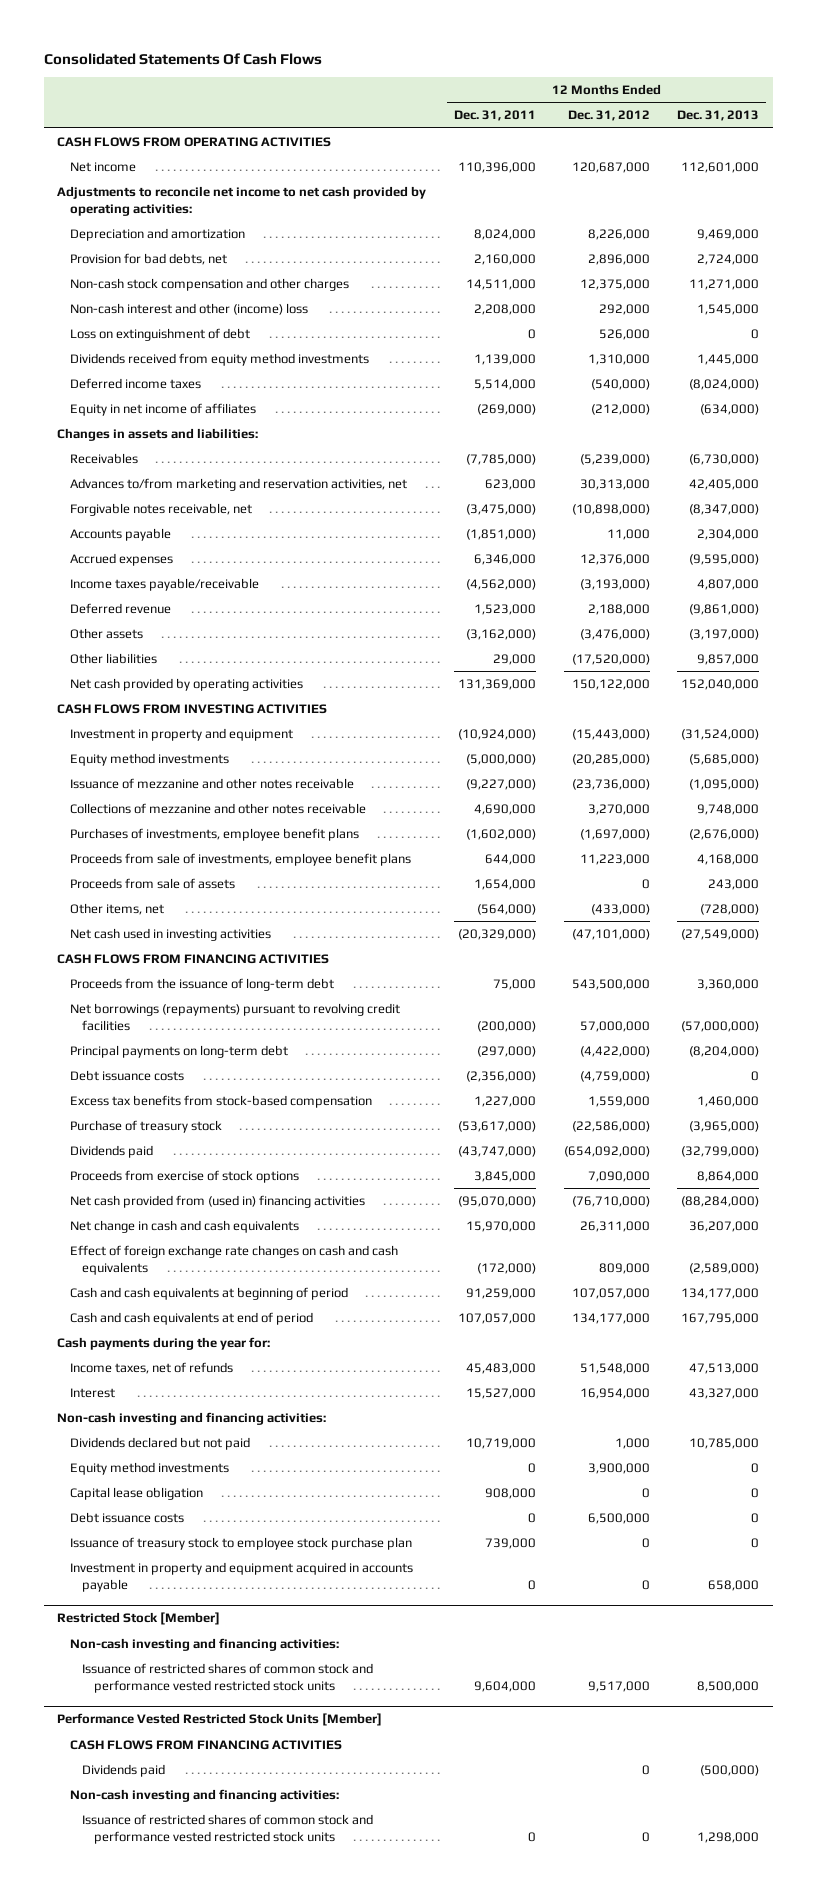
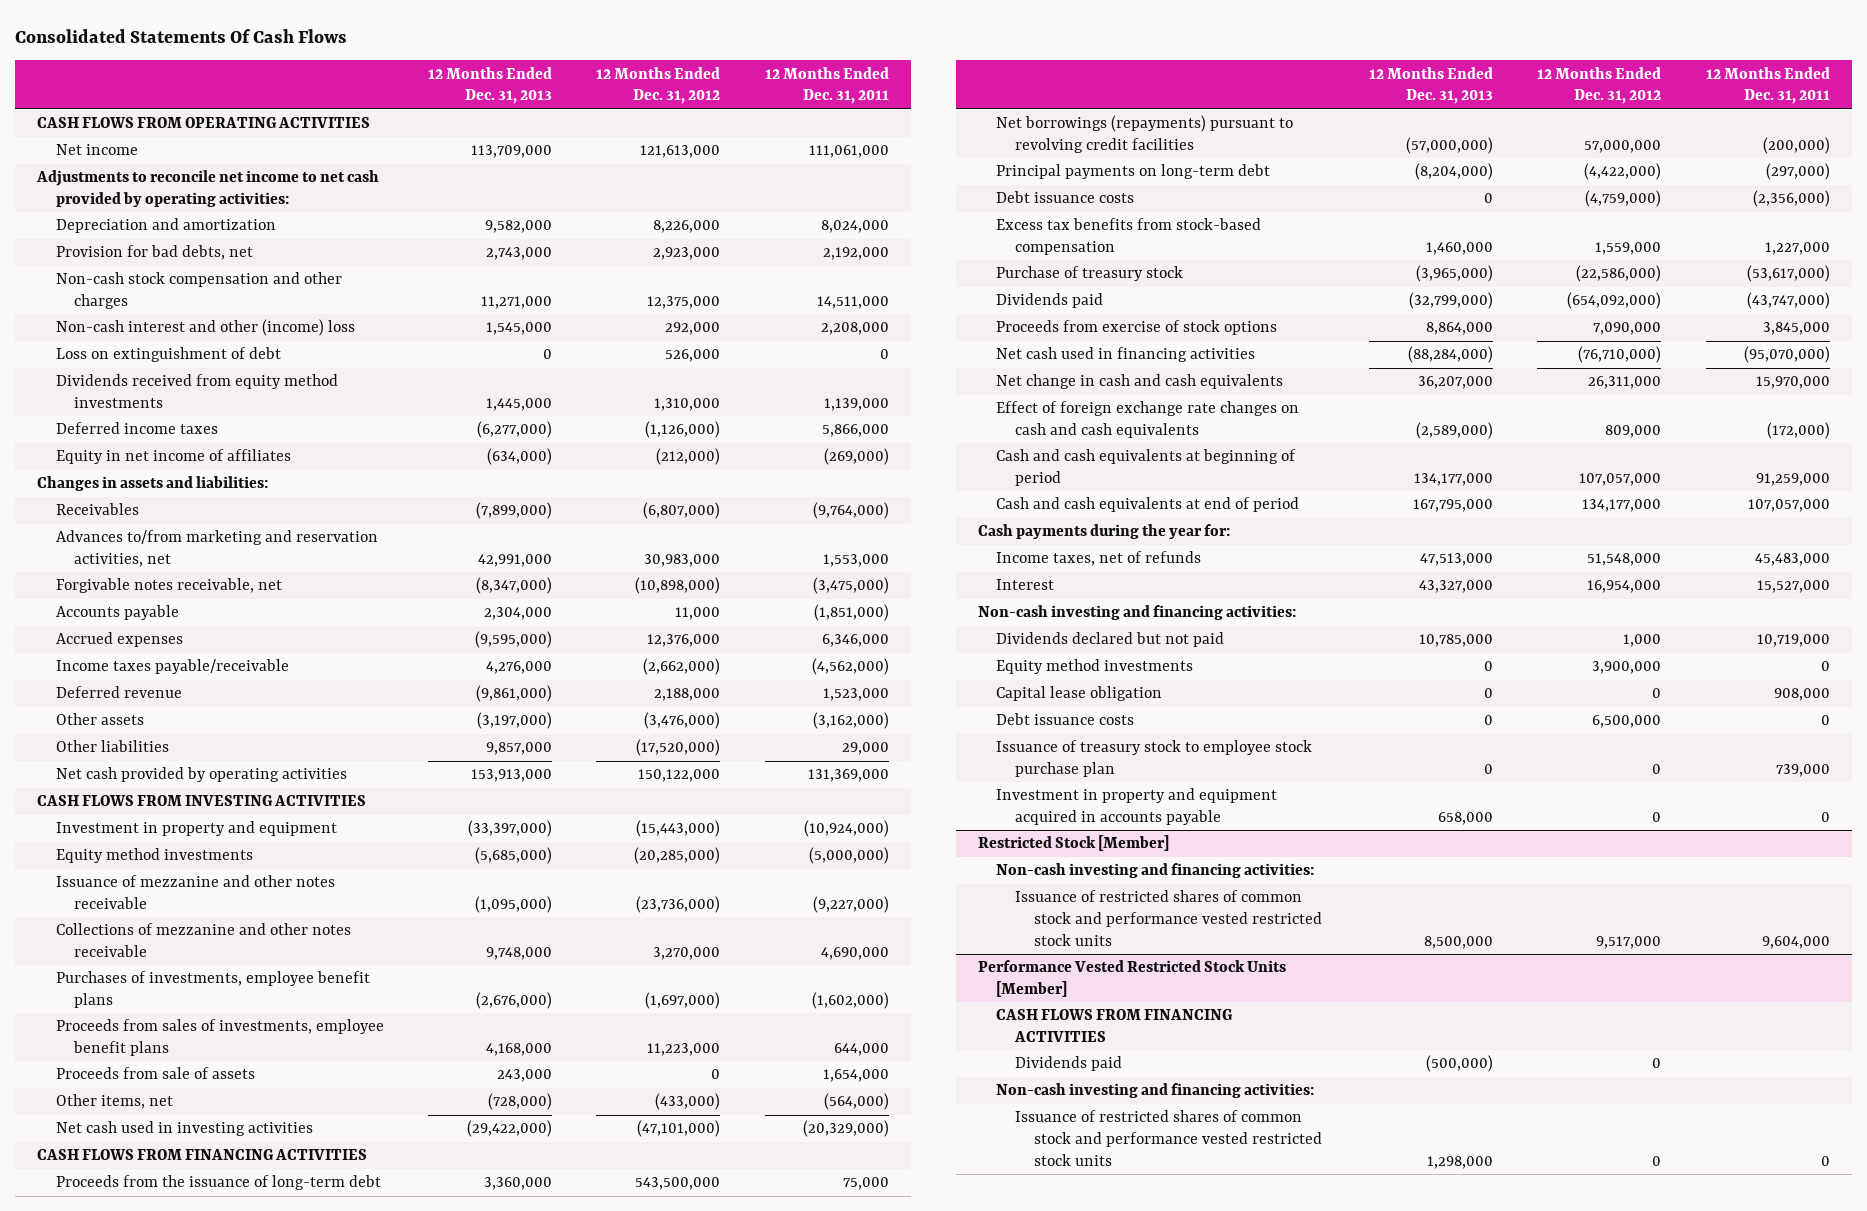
- | 12 Months Ended Dec. 31, 2011 | 12 Months Ended Dec. 31, 2012 | 12 Months Ended Dec. 31, 2013
+ | 12 Months Ended Dec. 31, 2013 | 12 Months Ended Dec. 31, 2012 | 12 Months Ended Dec. 31, 2011
- Net income | 110,396,000 | 120,687,000 | 112,601,000
+ Net income | 113,709,000 | 121,613,000 | 111,061,000
- Depreciation and amortization | 8,024,000 | 8,226,000 | 9,469,000
- Provision for bad debts, net | 2,160,000 | 2,896,000 | 2,724,000
+ Depreciation and amortization | 9,582,000 | 8,226,000 | 8,024,000
+ Provision for bad debts, net | 2,743,000 | 2,923,000 | 2,192,000
- Deferred income taxes | 5,514,000 | (540,000) | (8,024,000)
+ Deferred income taxes | (6,277,000) | (1,126,000) | 5,866,000
- Receivables | (7,785,000) | (5,239,000) | (6,730,000)
- Advances to/from marketing and reservation activities, net | 623,000 | 30,313,000 | 42,405,000
+ Receivables | (7,899,000) | (6,807,000) | (9,764,000)
+ Advances to/from marketing and reservation activities, net | 42,991,000 | 30,983,000 | 1,553,000
- Income taxes payable/receivable | (4,562,000) | (3,193,000) | 4,807,000
+ Income taxes payable/receivable | 4,276,000 | (2,662,000) | (4,562,000)
- Net cash provided by operating activities | 131,369,000 | 150,122,000 | 152,040,000
+ Net cash provided by operating activities | 153,913,000 | 150,122,000 | 131,369,000
- Investment in property and equipment | (10,924,000) | (15,443,000) | (31,524,000)
+ Investment in property and equipment | (33,397,000) | (15,443,000) | (10,924,000)
- Proceeds from sale of investments, employee benefit plans | 644,000 | 11,223,000 | 4,168,000
+ Proceeds from sales of investments, employee benefit plans | 4,168,000 | 11,223,000 | 644,000
- Net cash used in investing activities | (20,329,000) | (47,101,000) | (27,549,000)
+ Net cash used in investing activities | (29,422,000) | (47,101,000) | (20,329,000)
- Net cash provided from (used in) financing activities | (95,070,000) | (76,710,000) | (88,284,000)
+ Net cash used in financing activities | (88,284,000) | (76,710,000) | (95,070,000)

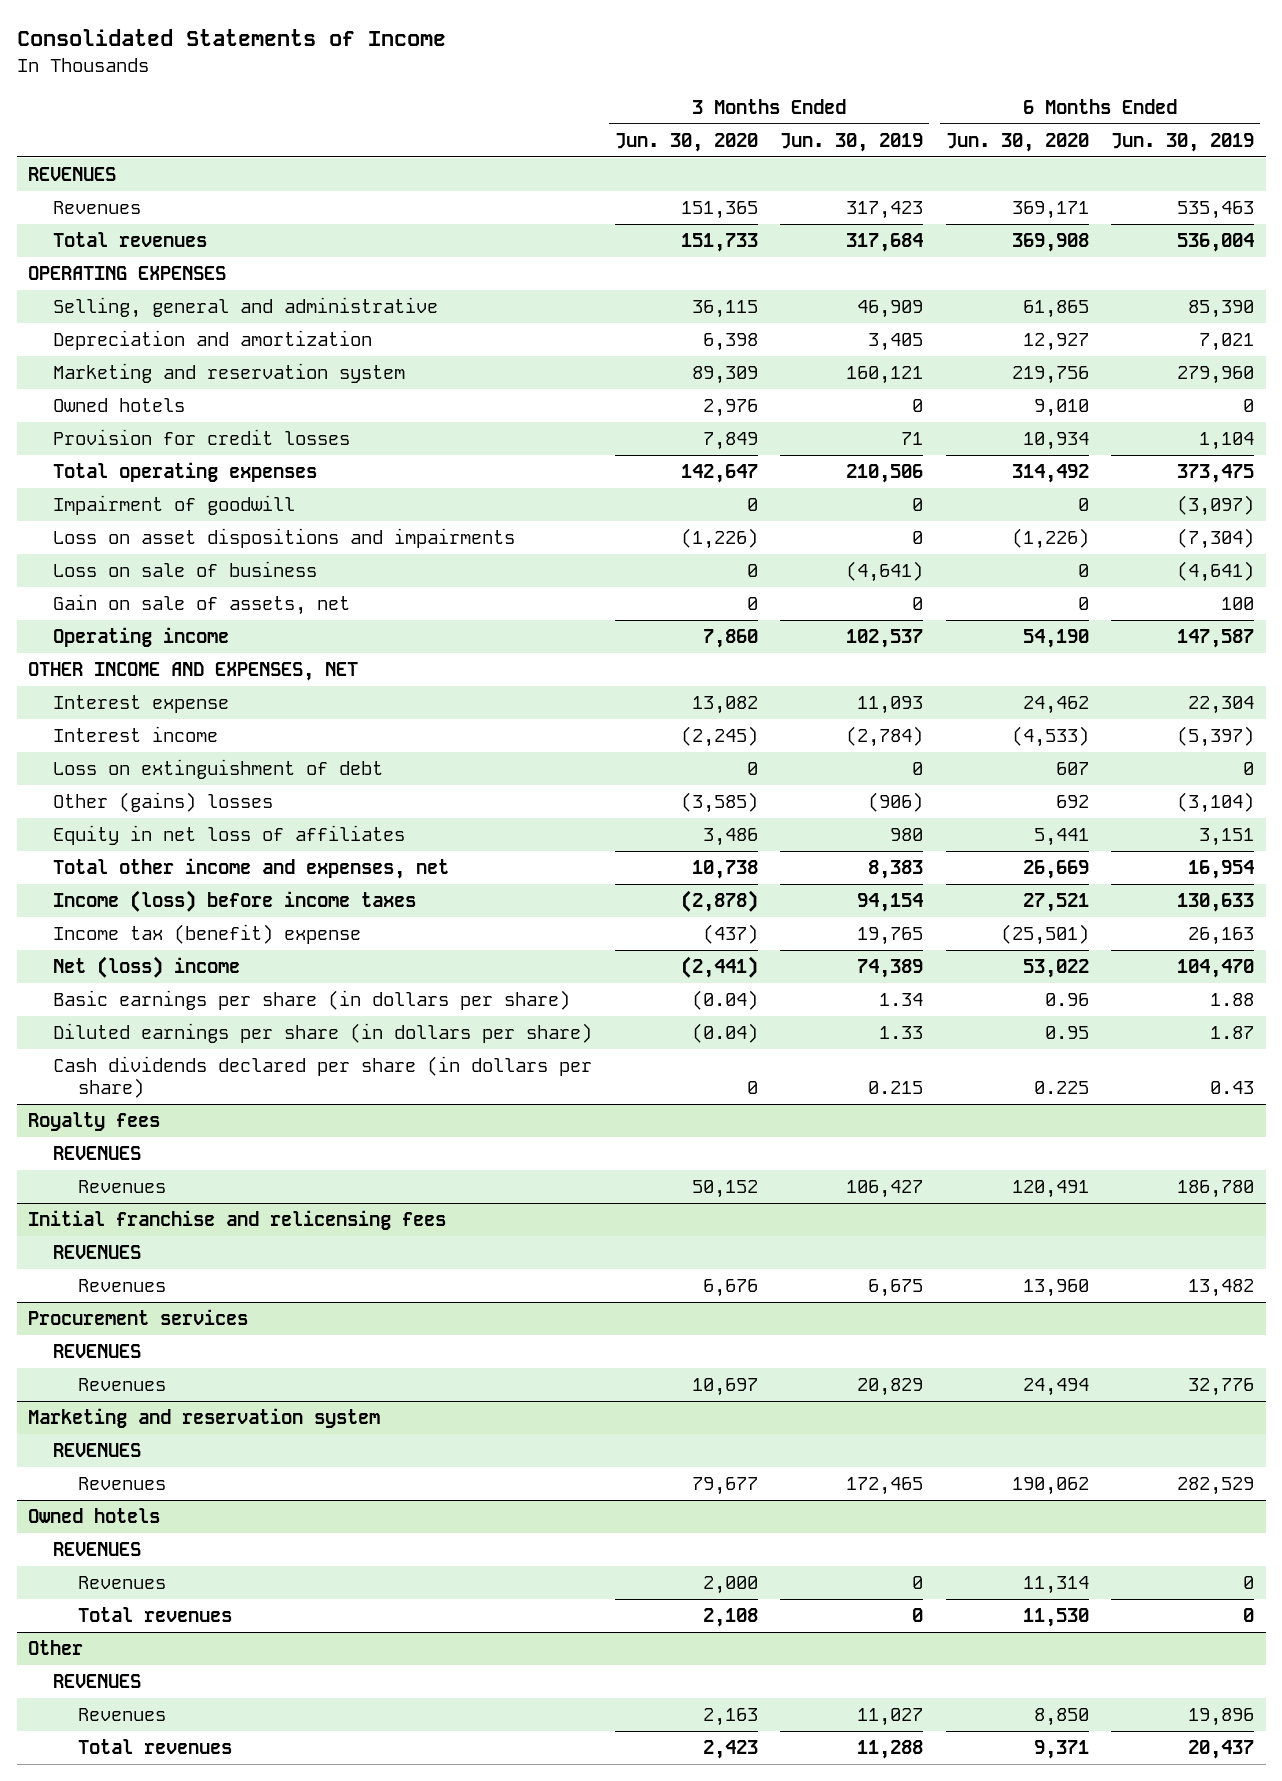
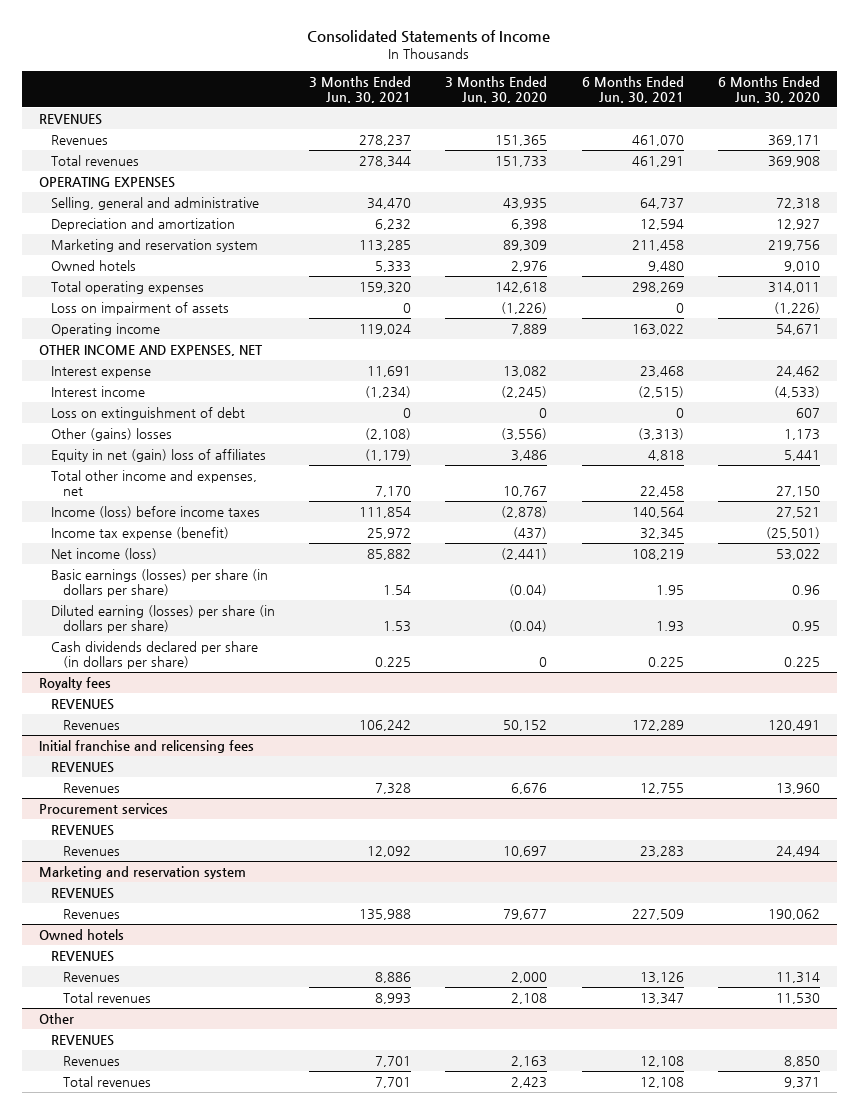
- | 3 Months Ended Jun. 30, 2020 | 3 Months Ended Jun. 30, 2019 | 6 Months Ended Jun. 30, 2020 | 6 Months Ended Jun. 30, 2019
+ | 3 Months Ended Jun. 30, 2021 | 3 Months Ended Jun. 30, 2020 | 6 Months Ended Jun. 30, 2021 | 6 Months Ended Jun. 30, 2020
- Selling, general and administrative | 36,115 | 46,909 | 61,865 | 85,390
+ Selling, general and administrative | 34,470 | 43,935 | 64,737 | 72,318
- Provision for credit losses | 7,849 | 71 | 10,934 | 1,104
- Total operating expenses | 142,647 | 210,506 | 314,492 | 373,475
- Impairment of goodwill | 0 | 0 | 0 | (3,097)
- Loss on asset dispositions and impairments | (1,226) | 0 | (1,226) | (7,304)
- Loss on sale of business | 0 | (4,641) | 0 | (4,641)
- Gain on sale of assets, net | 0 | 0 | 0 | 100
- Operating income | 7,860 | 102,537 | 54,190 | 147,587
+ Total operating expenses | 159,320 | 142,618 | 298,269 | 314,011
+ Loss on impairment of assets | 0 | (1,226) | 0 | (1,226)
+ Operating income | 119,024 | 7,889 | 163,022 | 54,671
- Other (gains) losses | (3,585) | (906) | 692 | (3,104)
- Equity in net loss of affiliates | 3,486 | 980 | 5,441 | 3,151
- Total other income and expenses, net | 10,738 | 8,383 | 26,669 | 16,954
+ Other (gains) losses | (2,108) | (3,556) | (3,313) | 1,173
+ Equity in net (gain) loss of affiliates | (1,179) | 3,486 | 4,818 | 5,441
+ Total other income and expenses, net | 7,170 | 10,767 | 22,458 | 27,150
- Income tax (benefit) expense | (437) | 19,765 | (25,501) | 26,163
- Net (loss) income | (2,441) | 74,389 | 53,022 | 104,470
- Basic earnings per share (in dollars per share) | (0.04) | 1.34 | 0.96 | 1.88
- Diluted earnings per share (in dollars per share) | (0.04) | 1.33 | 0.95 | 1.87
+ Income tax expense (benefit) | 25,972 | (437) | 32,345 | (25,501)
+ Net income (loss) | 85,882 | (2,441) | 108,219 | 53,022
+ Basic earnings (losses) per share (in dollars per share) | 1.54 | (0.04) | 1.95 | 0.96
+ Diluted earning (losses) per share (in dollars per share) | 1.53 | (0.04) | 1.93 | 0.95

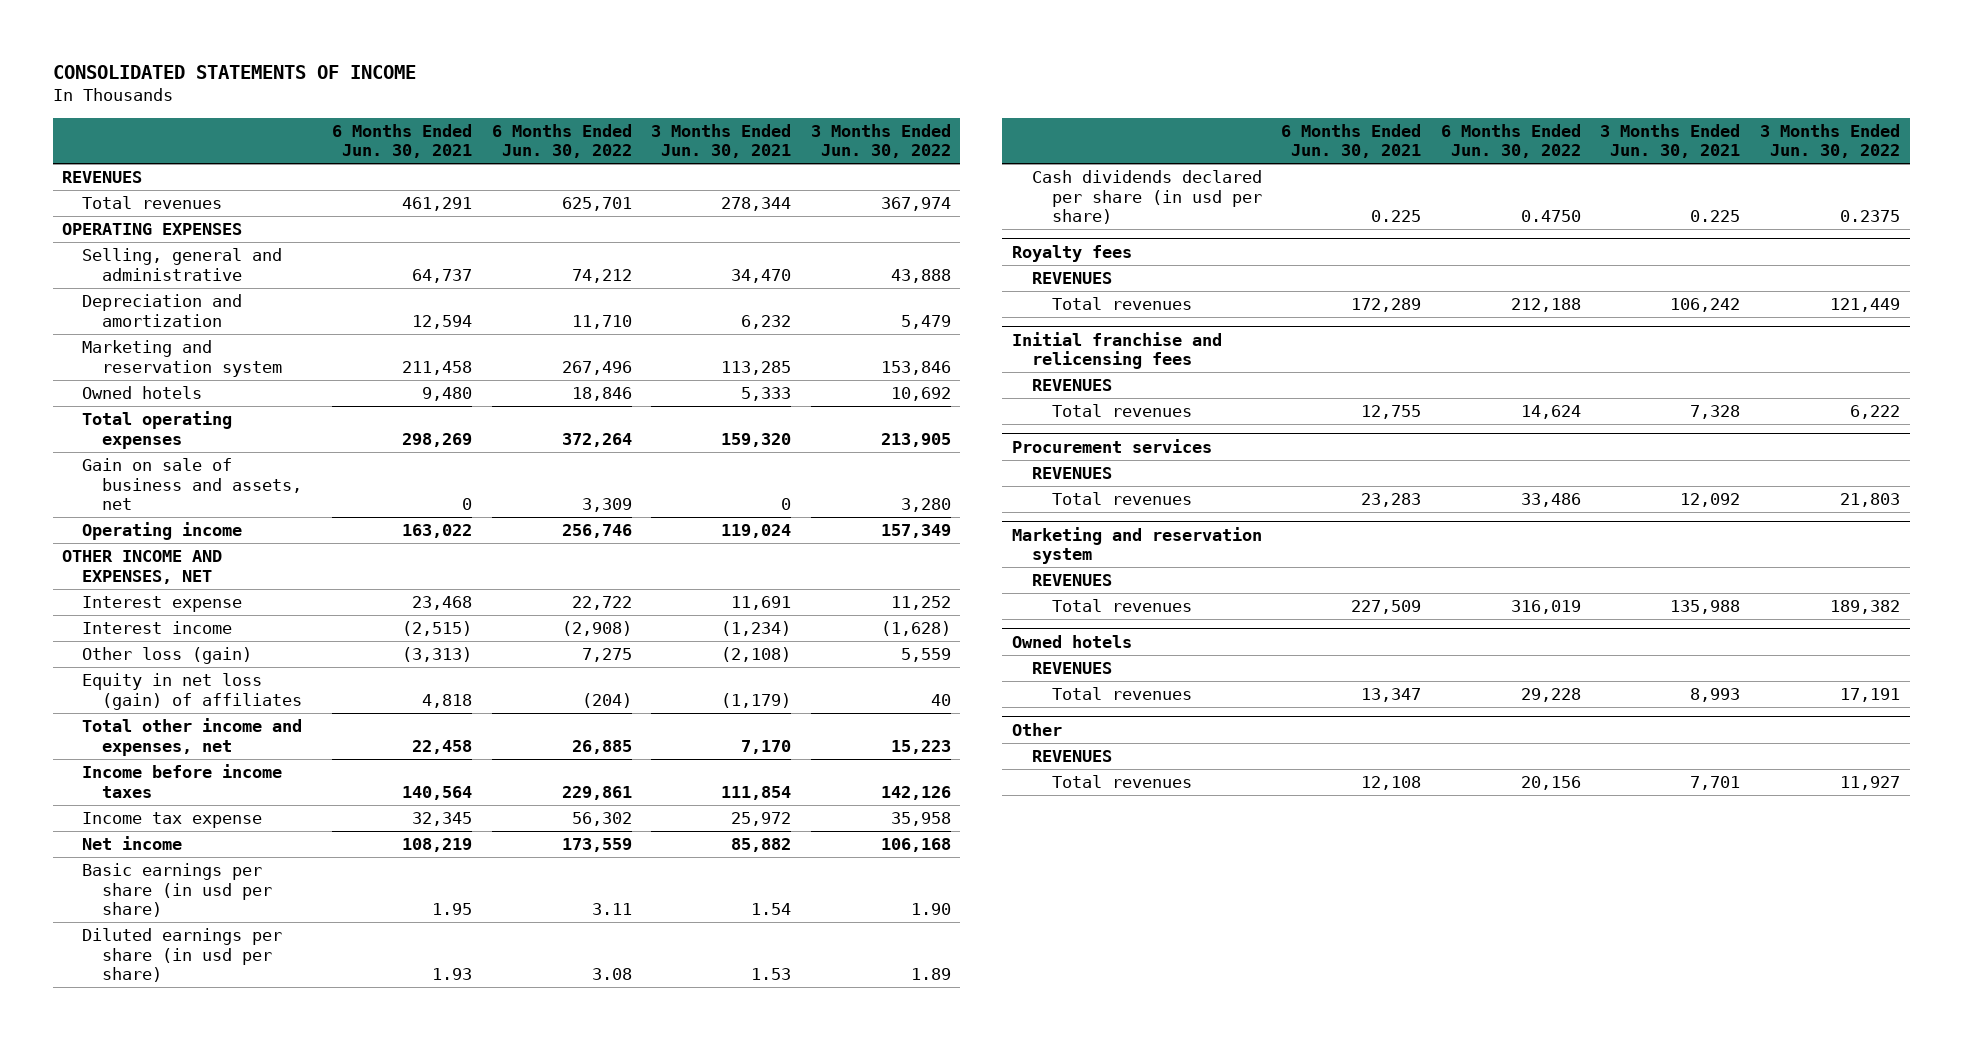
- Consolidated Statements of Income
+ CONSOLIDATED STATEMENTS OF INCOME
- | 3 Months Ended Jun. 30, 2021 | 3 Months Ended Jun. 30, 2020 | 6 Months Ended Jun. 30, 2021 | 6 Months Ended Jun. 30, 2020
+ | 6 Months Ended Jun. 30, 2021 | 6 Months Ended Jun. 30, 2022 | 3 Months Ended Jun. 30, 2021 | 3 Months Ended Jun. 30, 2022
- Revenues | 278,237 | 151,365 | 461,070 | 369,171
- Loss on impairment of assets | 0 | (1,226) | 0 | (1,226)
+ Gain on sale of business and assets, net | 0 | 3,309 | 0 | 3,280
- Loss on extinguishment of debt | 0 | 0 | 0 | 607
- Other (gains) losses | (2,108) | (3,556) | (3,313) | 1,173
- Equity in net (gain) loss of affiliates | (1,179) | 3,486 | 4,818 | 5,441
+ Other loss (gain) | (3,313) | 7,275 | (2,108) | 5,559
+ Equity in net loss (gain) of affiliates | 4,818 | (204) | (1,179) | 40
- Income (loss) before income taxes | 111,854 | (2,878) | 140,564 | 27,521
- Income tax expense (benefit) | 25,972 | (437) | 32,345 | (25,501)
- Net income (loss) | 85,882 | (2,441) | 108,219 | 53,022
- Basic earnings (losses) per share (in dollars per share) | 1.54 | (0.04) | 1.95 | 0.96
- Diluted earning (losses) per share (in dollars per share) | 1.53 | (0.04) | 1.93 | 0.95
- Cash dividends declared per share (in dollars per share) | 0.225 | 0 | 0.225 | 0.225
+ Income before income taxes | 140,564 | 229,861 | 111,854 | 142,126
+ Income tax expense | 32,345 | 56,302 | 25,972 | 35,958
+ Net income | 108,219 | 173,559 | 85,882 | 106,168
+ Basic earnings per share (in usd per share) | 1.95 | 3.11 | 1.54 | 1.90
+ Diluted earnings per share (in usd per share) | 1.93 | 3.08 | 1.53 | 1.89
+ Cash dividends declared per share (in usd per share) | 0.225 | 0.4750 | 0.225 | 0.2375
@ Royalty fees
- Revenues | 106,242 | 50,152 | 172,289 | 120,491
+ Total revenues | 172,289 | 212,188 | 106,242 | 121,449
@ Initial franchise and relicensing fees
- Revenues | 7,328 | 6,676 | 12,755 | 13,960
+ Total revenues | 12,755 | 14,624 | 7,328 | 6,222
@ Procurement services
- Revenues | 12,092 | 10,697 | 23,283 | 24,494
+ Total revenues | 23,283 | 33,486 | 12,092 | 21,803
@ Marketing and reservation system
- Revenues | 135,988 | 79,677 | 227,509 | 190,062
+ Total revenues | 227,509 | 316,019 | 135,988 | 189,382
@ Owned hotels
- Revenues | 8,886 | 2,000 | 13,126 | 11,314
@ Other
- Revenues | 7,701 | 2,163 | 12,108 | 8,850

